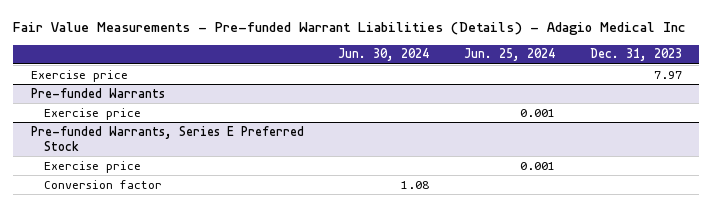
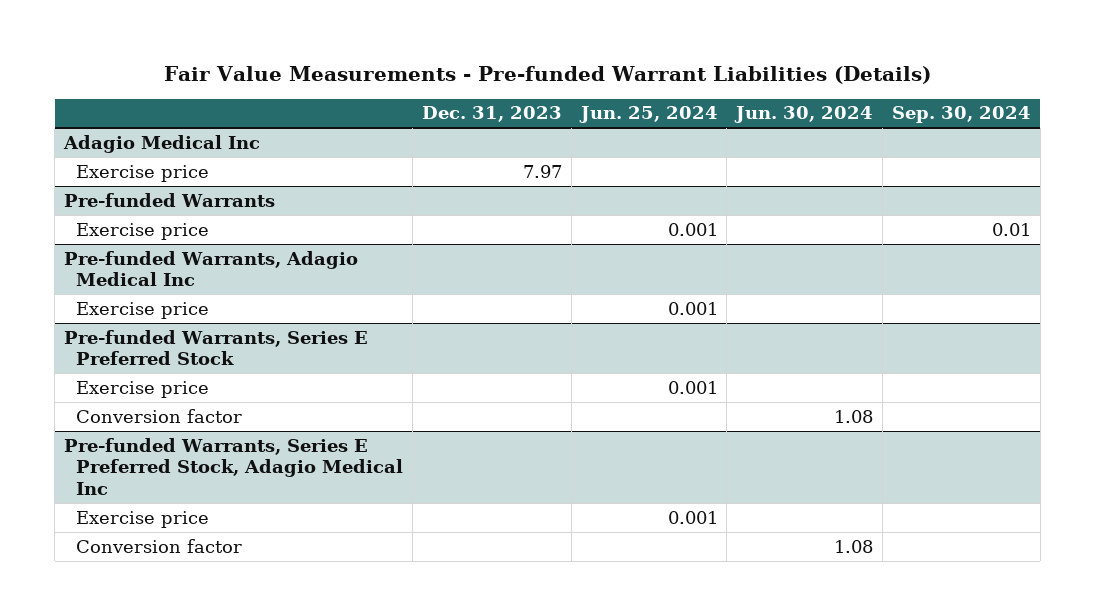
- Fair Value Measurements - Pre-funded Warrant Liabilities (Details) - Adagio Medical Inc
+ Fair Value Measurements - Pre-funded Warrant Liabilities (Details)
- | Jun. 30, 2024 | Jun. 25, 2024 | Dec. 31, 2023
+ | Dec. 31, 2023 | Jun. 25, 2024 | Jun. 30, 2024 | Sep. 30, 2024
+ Adagio Medical Inc
+ Pre-funded Warrants, Adagio Medical Inc
+ Exercise price | | 0.001 | |
+ Pre-funded Warrants, Series E Preferred Stock, Adagio Medical Inc
+ Exercise price | | 0.001 | |
+ Conversion factor | | | 1.08 |

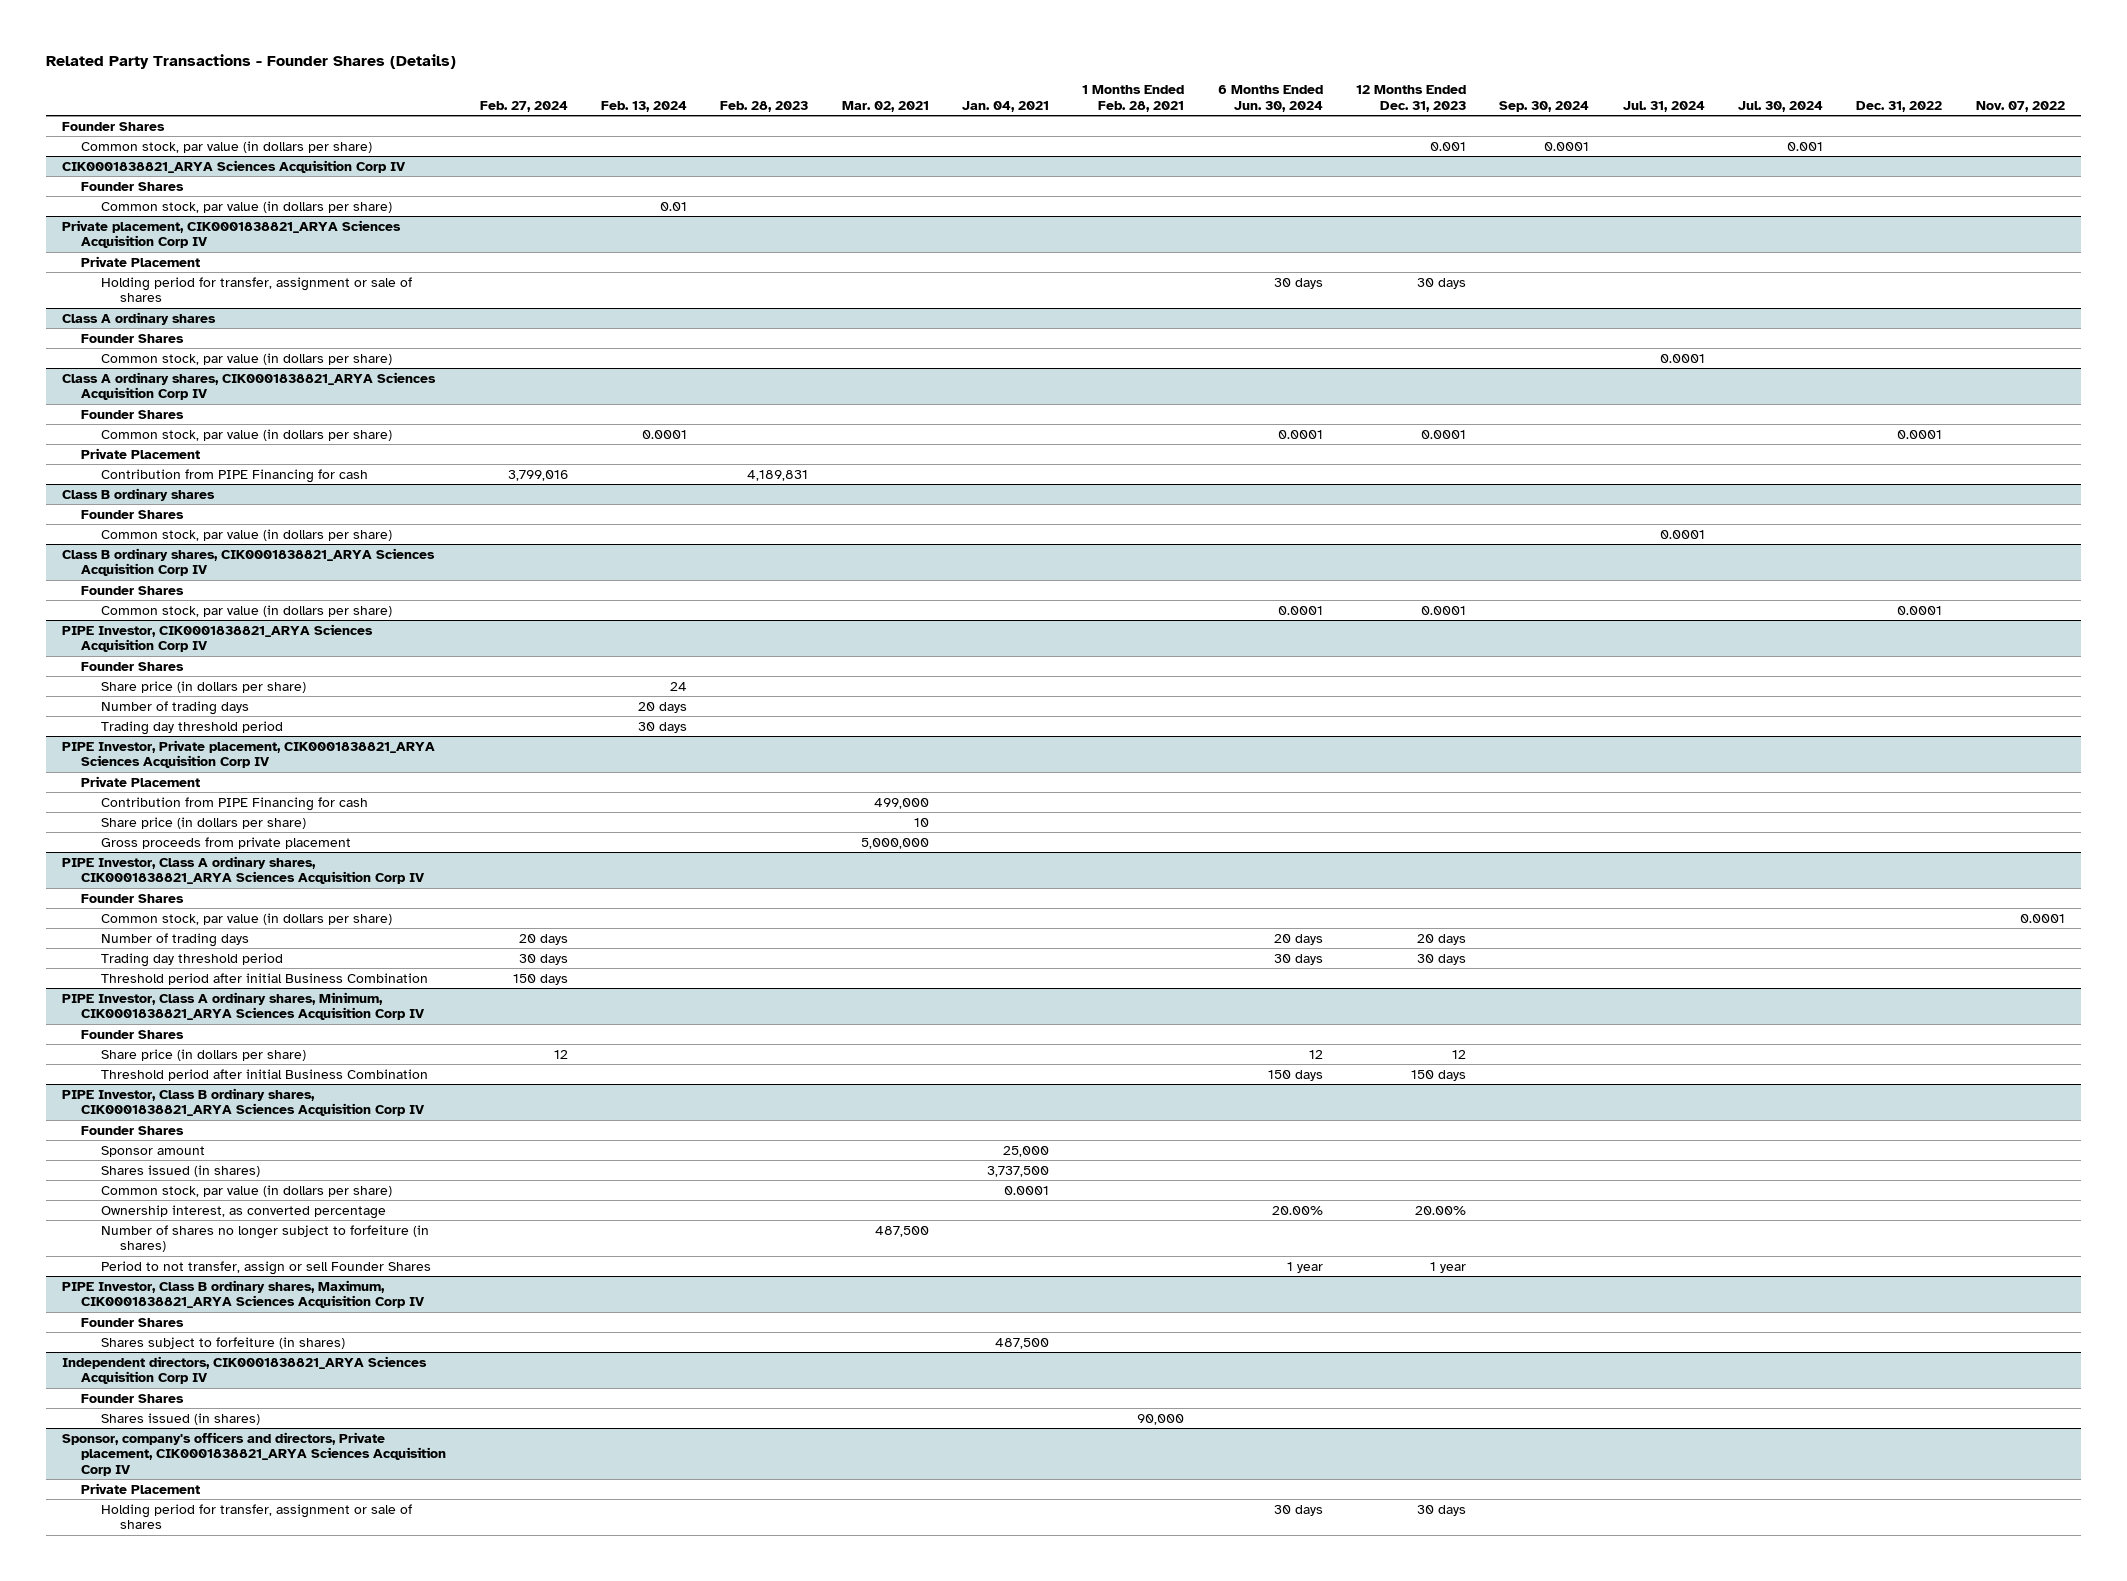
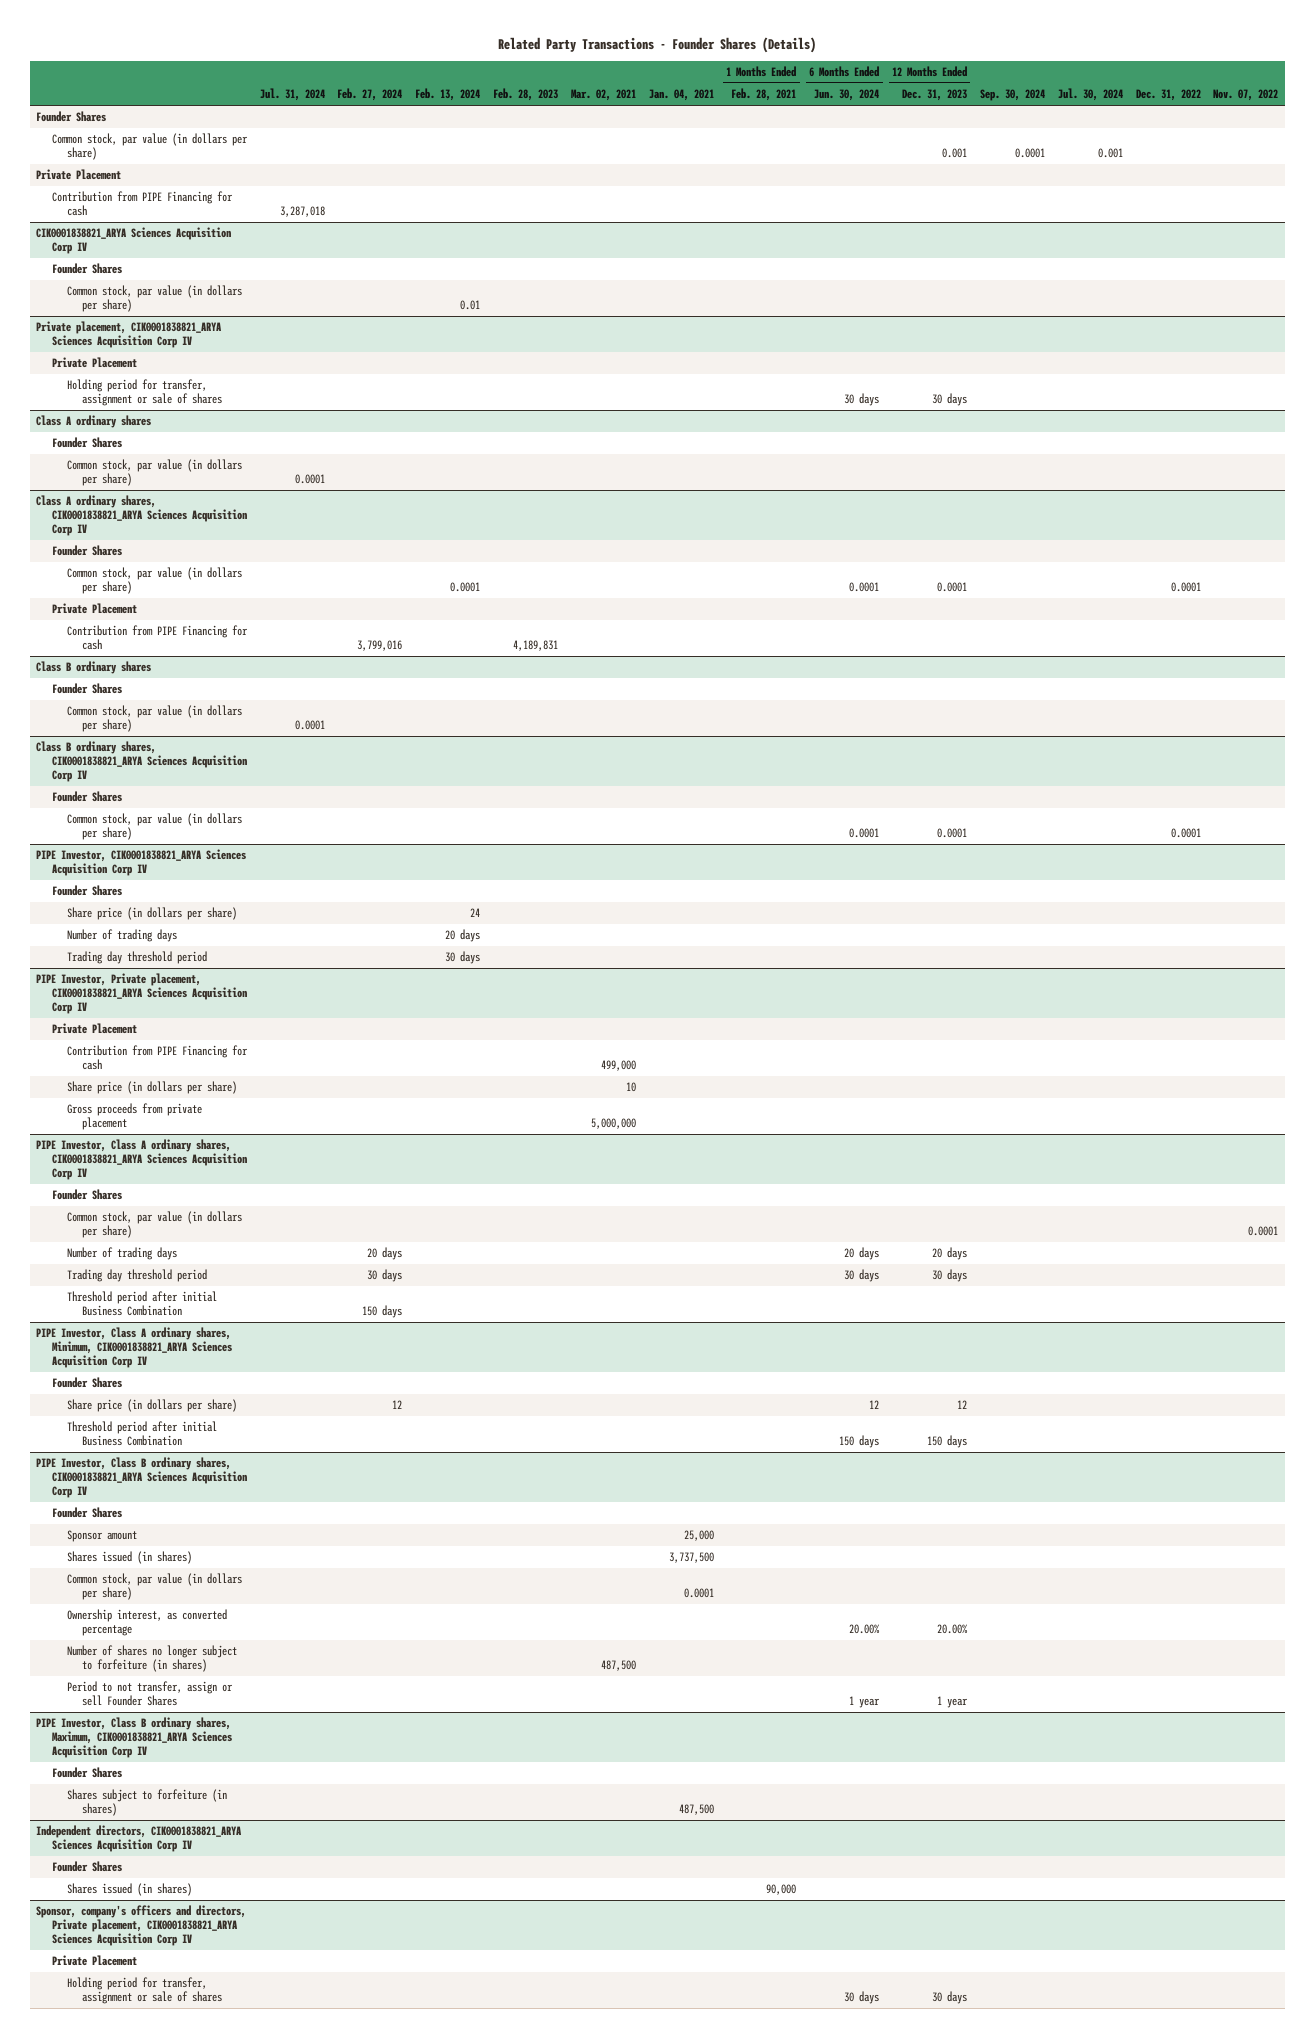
- | Feb. 27, 2024 | Feb. 13, 2024 | Feb. 28, 2023 | Mar. 02, 2021 | Jan. 04, 2021 | 1 Months Ended Feb. 28, 2021 | 6 Months Ended Jun. 30, 2024 | 12 Months Ended Dec. 31, 2023 | Sep. 30, 2024 | Jul. 31, 2024 | Jul. 30, 2024 | Dec. 31, 2022 | Nov. 07, 2022
+ | Jul. 31, 2024 | Feb. 27, 2024 | Feb. 13, 2024 | Feb. 28, 2023 | Mar. 02, 2021 | Jan. 04, 2021 | 1 Months Ended Feb. 28, 2021 | 6 Months Ended Jun. 30, 2024 | 12 Months Ended Dec. 31, 2023 | Sep. 30, 2024 | Jul. 30, 2024 | Dec. 31, 2022 | Nov. 07, 2022
+ Private Placement
+ Contribution from PIPE Financing for cash | 3,287,018 | | | | | | | | | | | |

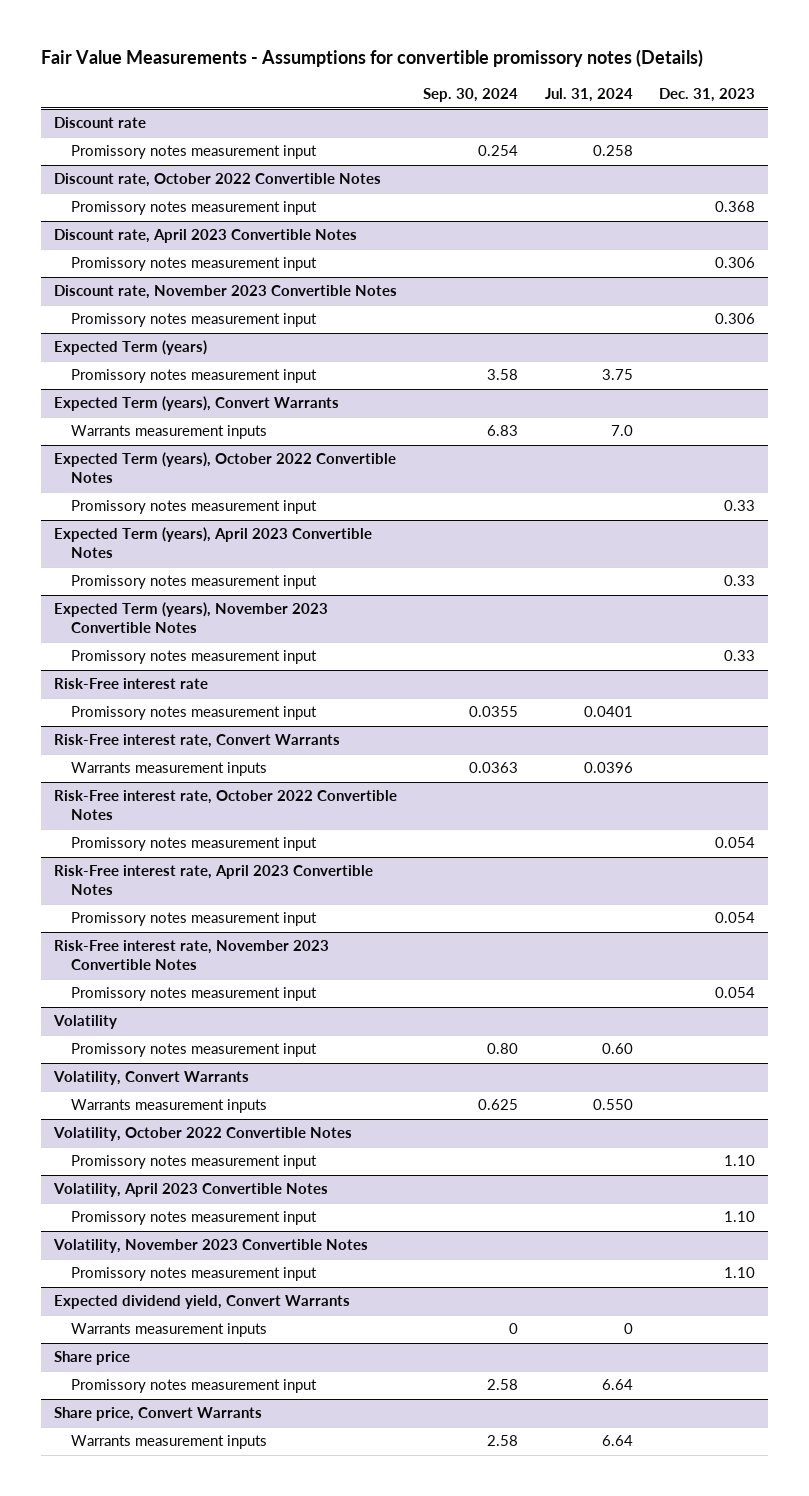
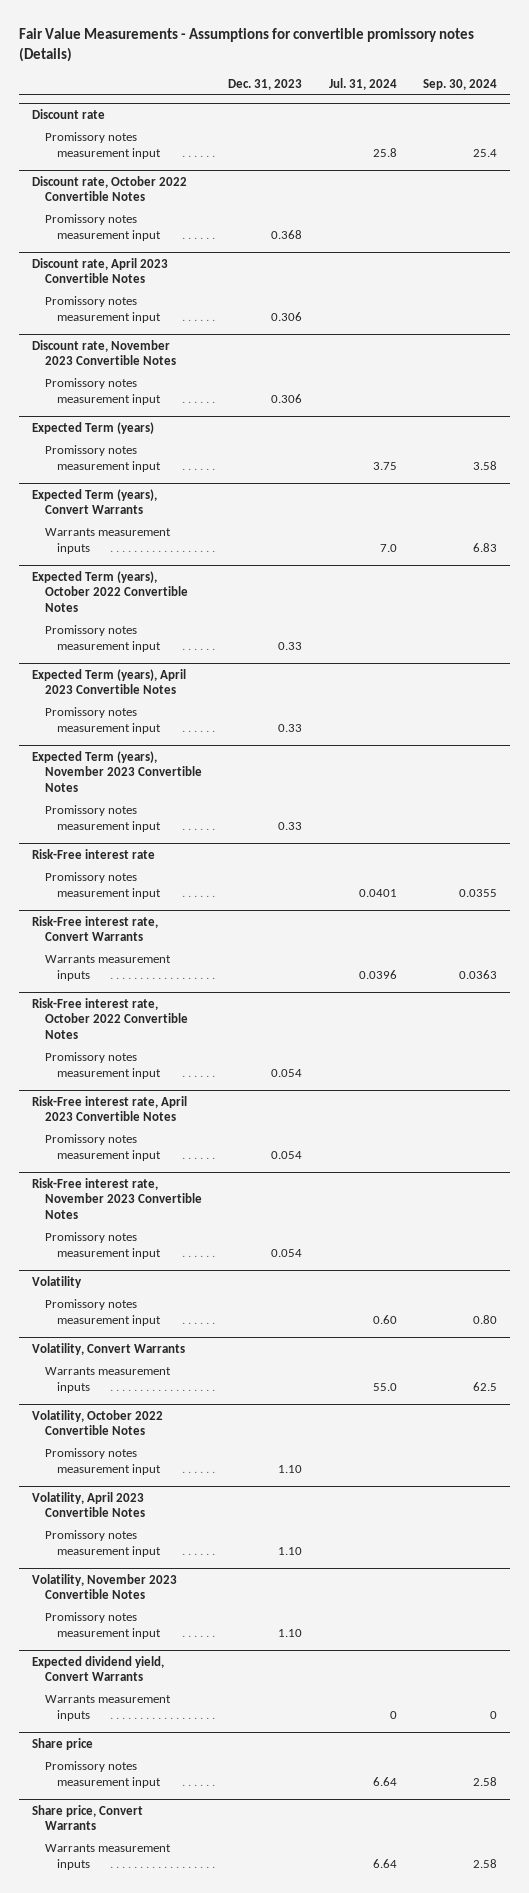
- | Sep. 30, 2024 | Jul. 31, 2024 | Dec. 31, 2023
+ | Dec. 31, 2023 | Jul. 31, 2024 | Sep. 30, 2024
@ Discount rate
- Promissory notes measurement input | 0.254 | 0.258 |
+ Promissory notes measurement input | | 25.8 | 25.4
@ Volatility, Convert Warrants
- Warrants measurement inputs | 0.625 | 0.550 |
+ Warrants measurement inputs | | 55.0 | 62.5

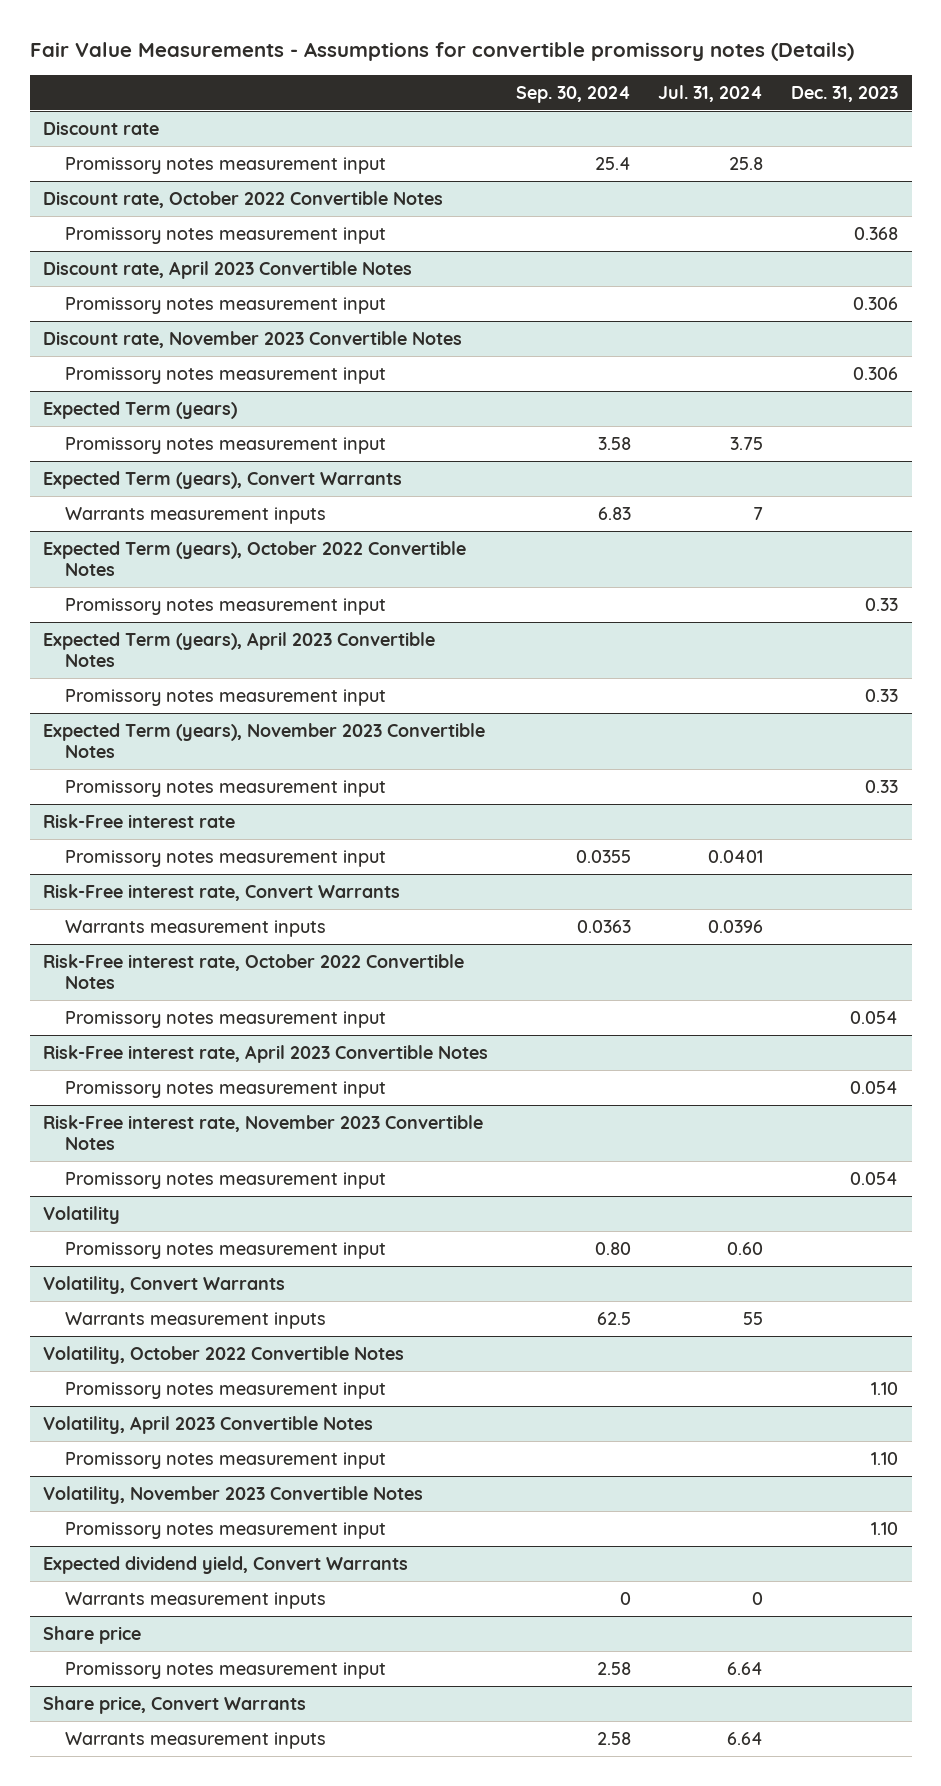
- | Dec. 31, 2023 | Jul. 31, 2024 | Sep. 30, 2024
+ | Sep. 30, 2024 | Jul. 31, 2024 | Dec. 31, 2023
@ Expected Term (years), Convert Warrants
- Warrants measurement inputs | | 7.0 | 6.83
+ Warrants measurement inputs | 6.83 | 7 |
@ Volatility, Convert Warrants
- Warrants measurement inputs | | 55.0 | 62.5
+ Warrants measurement inputs | 62.5 | 55 |

